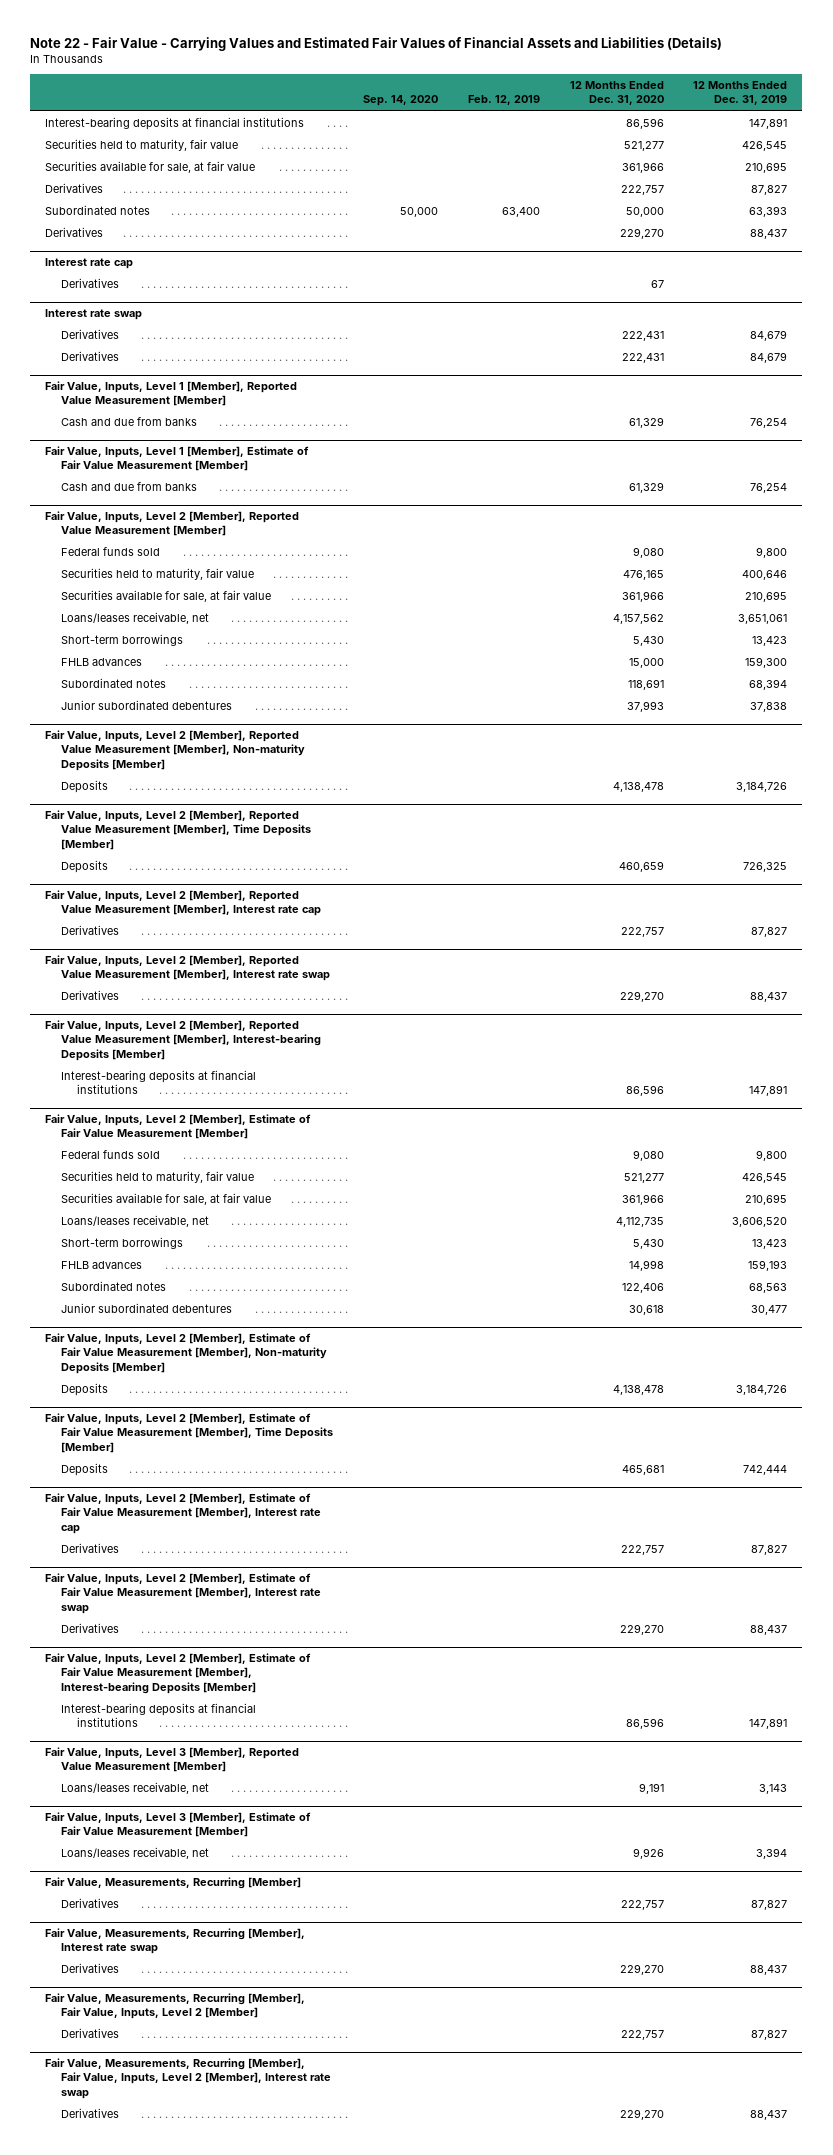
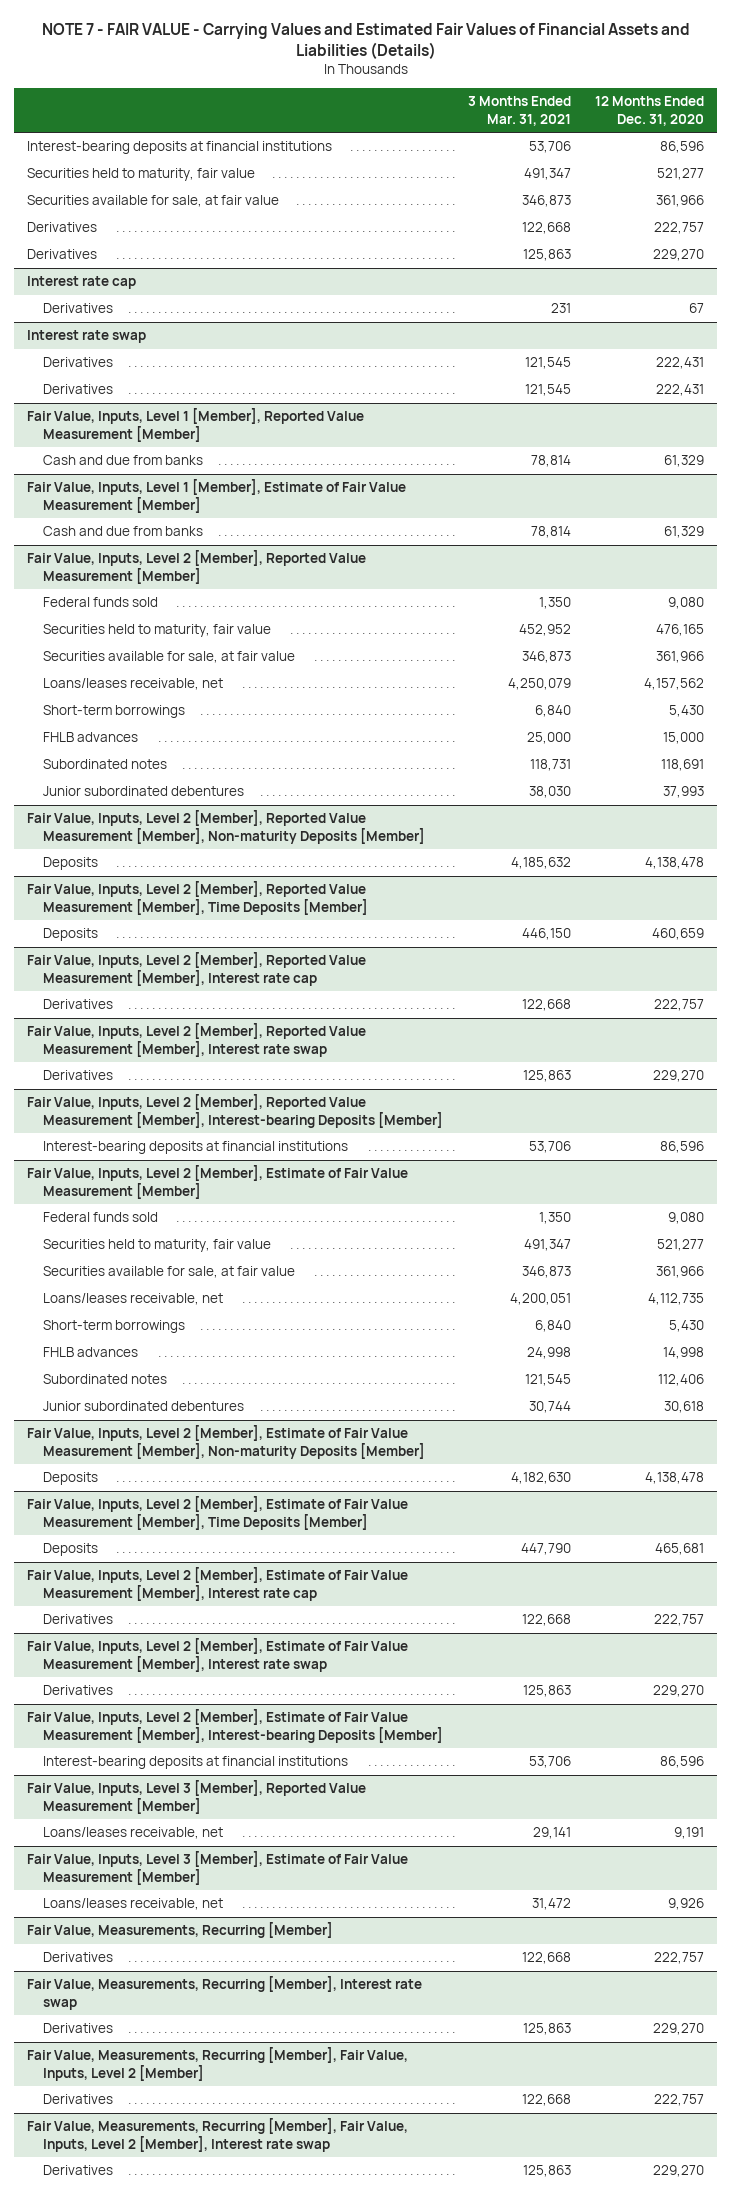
- Note 22 - Fair Value - Carrying Values and Estimated Fair Values of Financial Assets and Liabilities (Details)
+ NOTE 7 - FAIR VALUE - Carrying Values and Estimated Fair Values of Financial Assets and Liabilities (Details)
- | Sep. 14, 2020 | Feb. 12, 2019 | 12 Months Ended Dec. 31, 2020 | 12 Months Ended Dec. 31, 2019
+ | 3 Months Ended Mar. 31, 2021 | 12 Months Ended Dec. 31, 2020
- Subordinated notes | 50,000 | 63,400 | 50,000 | 63,393
@ Fair Value, Inputs, Level 2 [Member], Estimate of Fair Value Measurement [Member]
- Subordinated notes | | | 122,406 | 68,563
+ Subordinated notes | 121,545 | 112,406

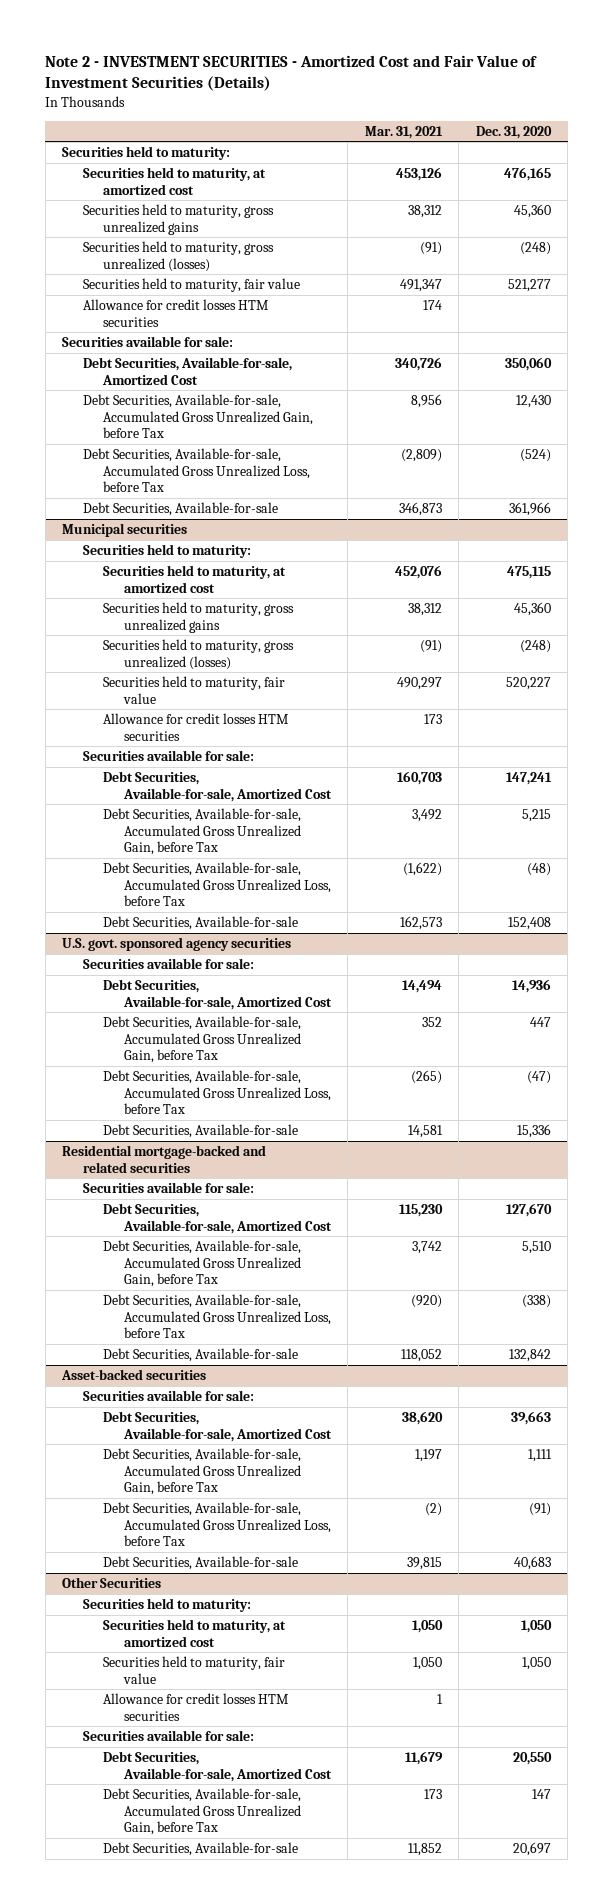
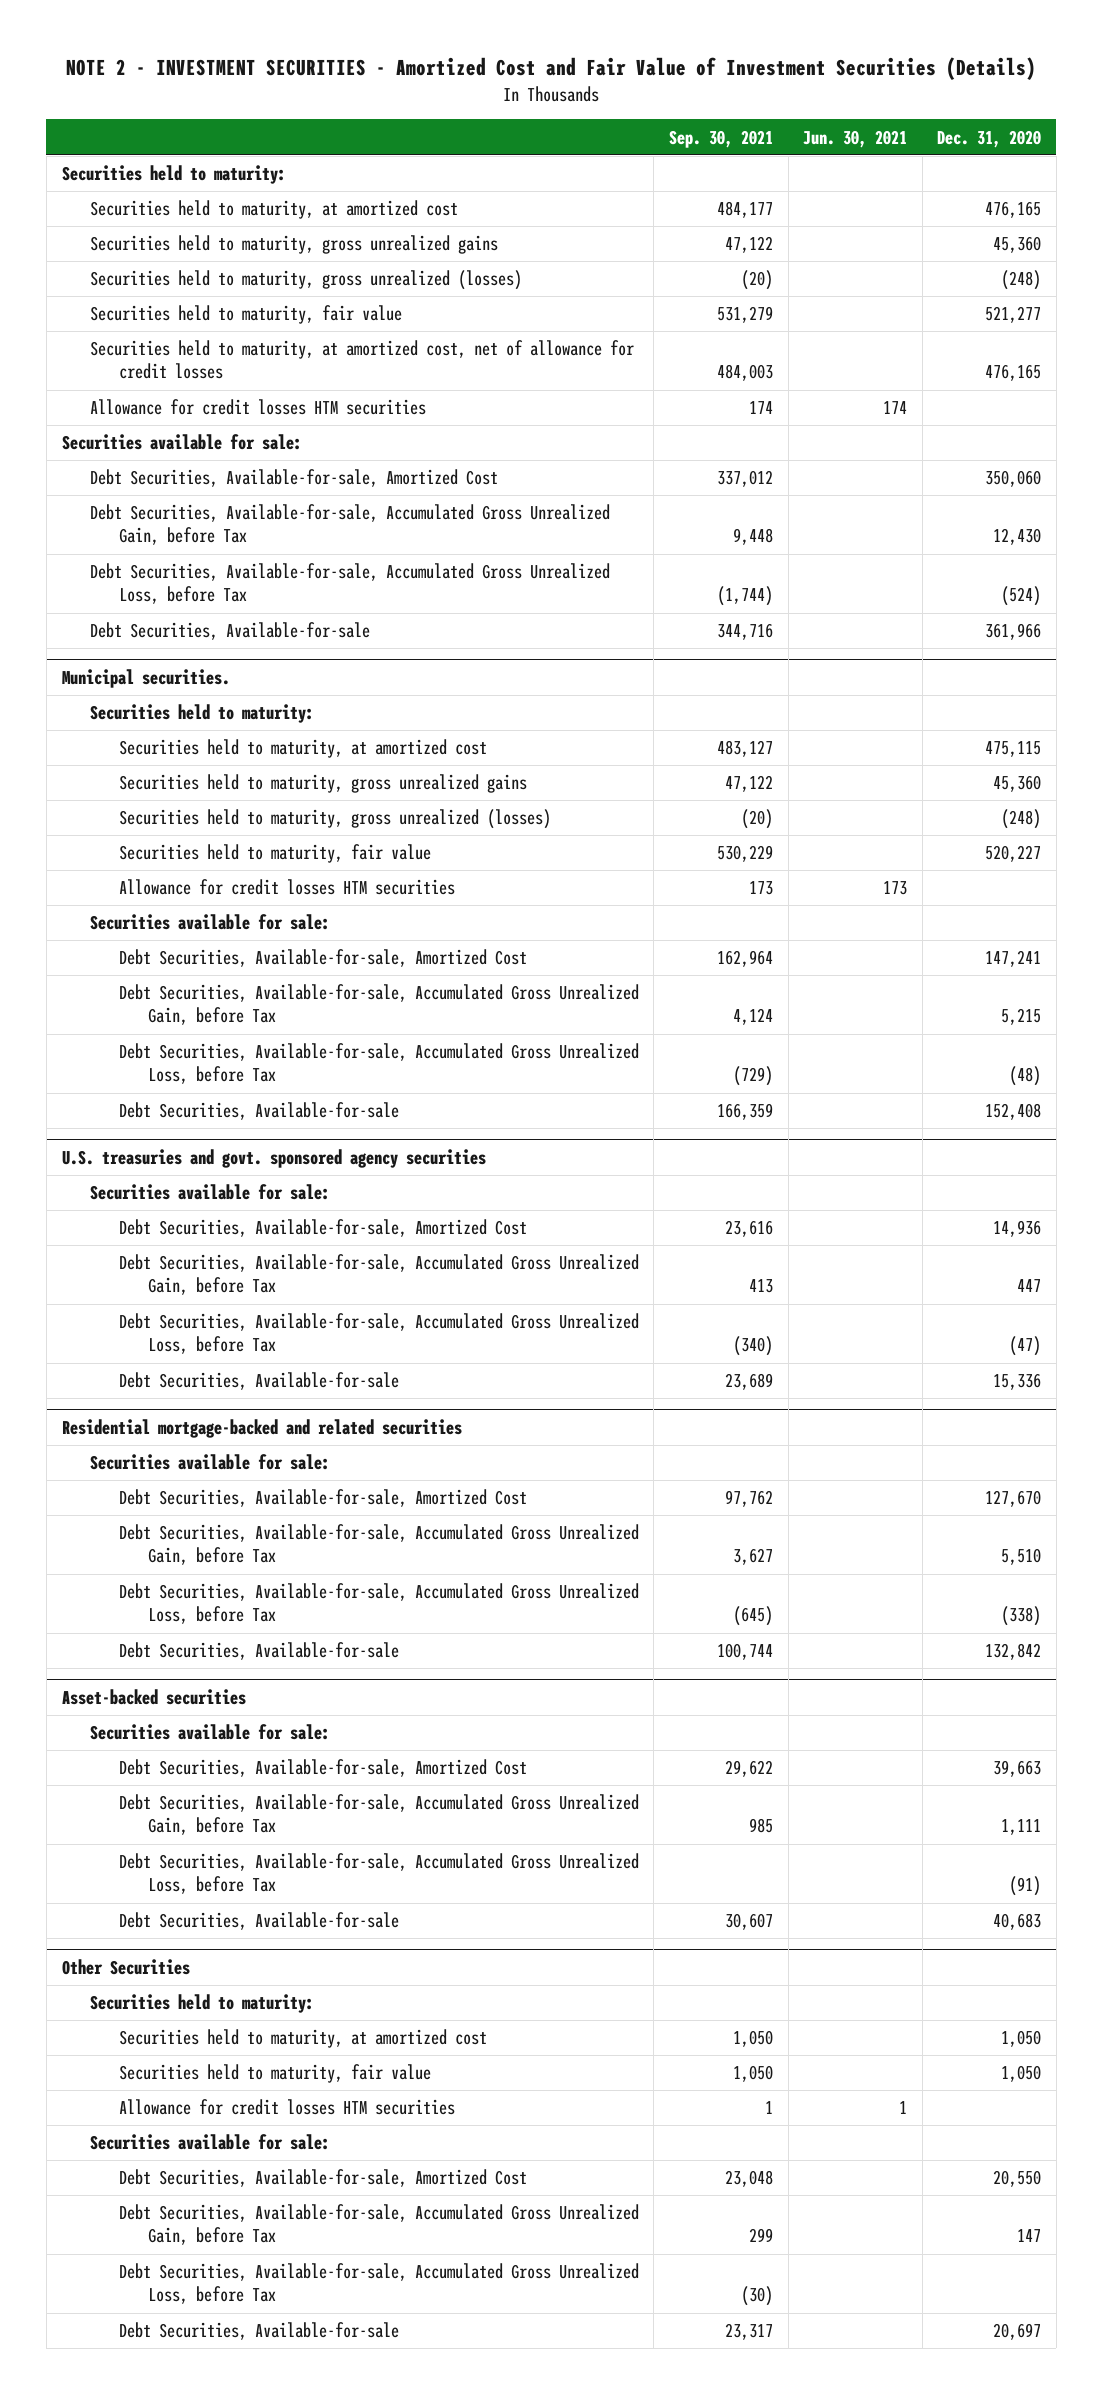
- Note 2 - INVESTMENT SECURITIES - Amortized Cost and Fair Value of Investment Securities (Details)
+ NOTE 2 - INVESTMENT SECURITIES - Amortized Cost and Fair Value of Investment Securities (Details)
- | Mar. 31, 2021 | Dec. 31, 2020
+ | Sep. 30, 2021 | Jun. 30, 2021 | Dec. 31, 2020
+ Securities held to maturity, at amortized cost, net of allowance for credit losses | 484,003 | | 476,165
- Municipal securities
+ Municipal securities.
- U.S. govt. sponsored agency securities
+ U.S. treasuries and govt. sponsored agency securities
@ Other Securities
+ Debt Securities, Available-for-sale, Accumulated Gross Unrealized Loss, before Tax | (30) | |

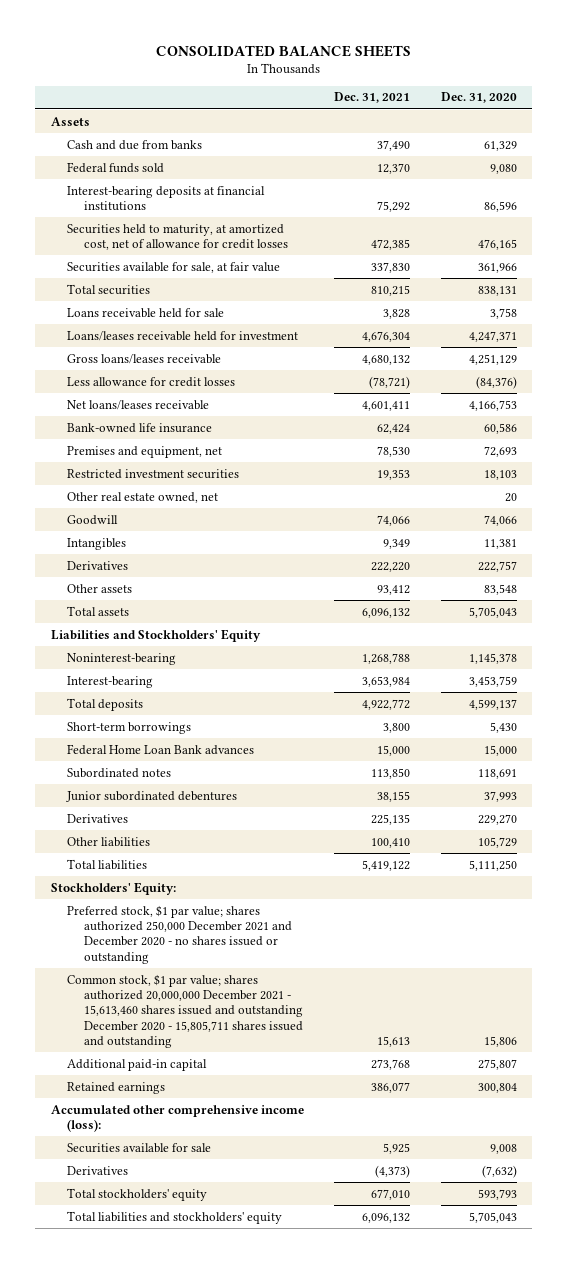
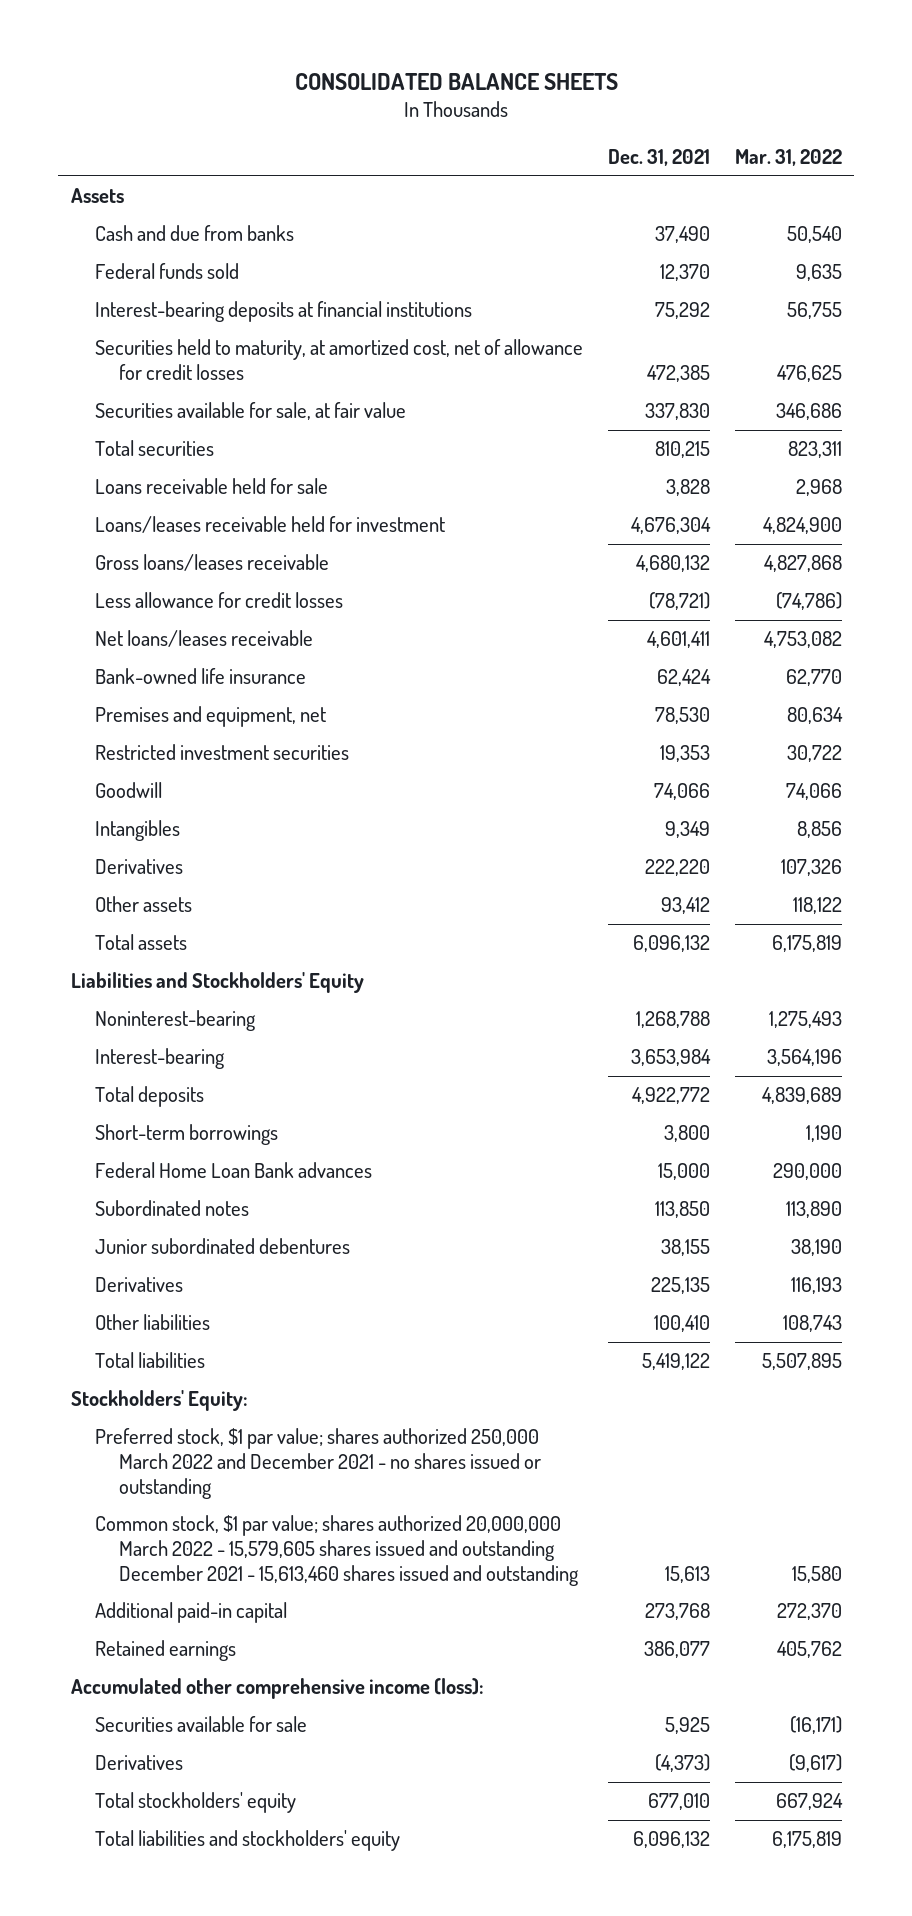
- | Dec. 31, 2021 | Dec. 31, 2020
+ | Dec. 31, 2021 | Mar. 31, 2022
- Other real estate owned, net | | 20
- Preferred stock, $1 par value; shares authorized 250,000 December 2021 and December 2020 - no shares issued or outstanding
- Common stock, $1 par value; shares authorized 20,000,000 December 2021 - 15,613,460 shares issued and outstanding December 2020 - 15,805,711 shares issued and outstanding | 15,613 | 15,806
+ Preferred stock, $1 par value; shares authorized 250,000 March 2022 and December 2021 - no shares issued or outstanding
+ Common stock, $1 par value; shares authorized 20,000,000 March 2022 - 15,579,605 shares issued and outstanding December 2021 - 15,613,460 shares issued and outstanding | 15,613 | 15,580

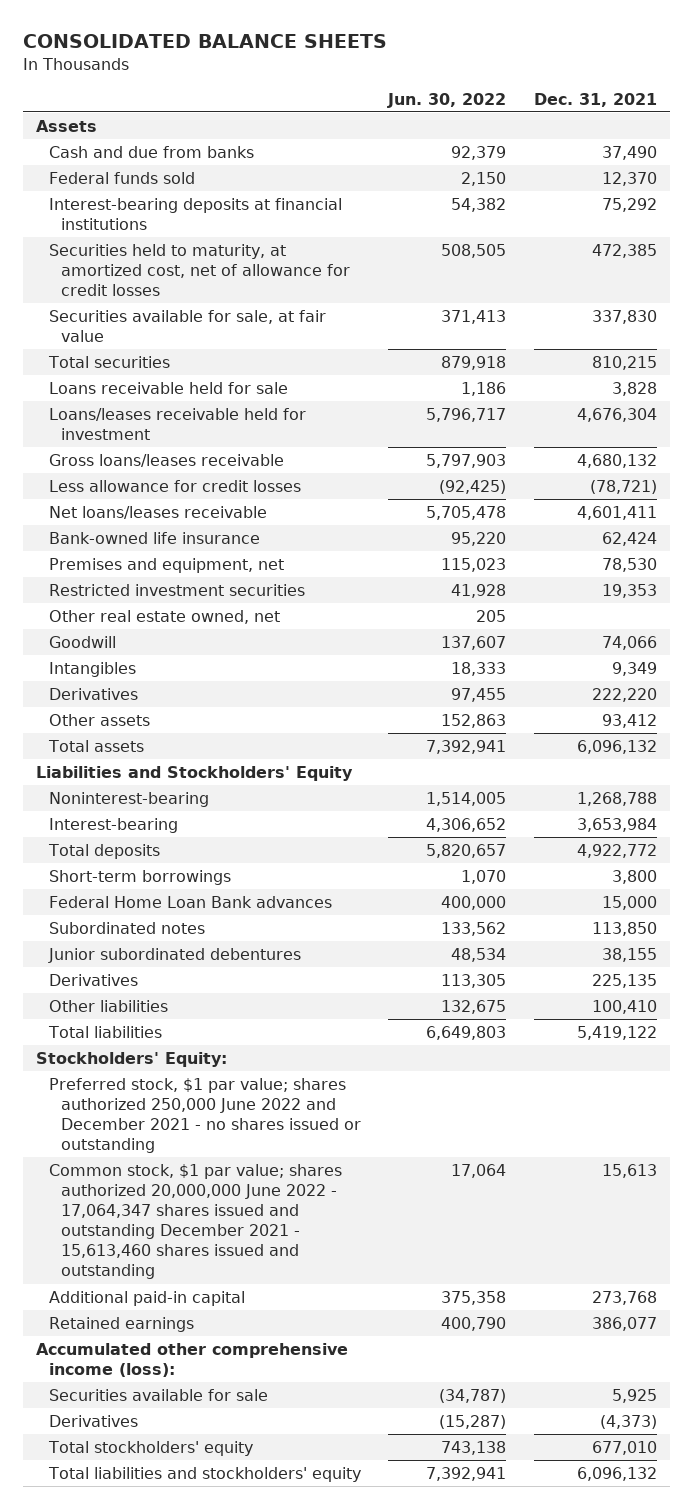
- | Dec. 31, 2021 | Mar. 31, 2022
+ | Jun. 30, 2022 | Dec. 31, 2021
+ Other real estate owned, net | 205 |
- Preferred stock, $1 par value; shares authorized 250,000 March 2022 and December 2021 - no shares issued or outstanding
- Common stock, $1 par value; shares authorized 20,000,000 March 2022 - 15,579,605 shares issued and outstanding December 2021 - 15,613,460 shares issued and outstanding | 15,613 | 15,580
+ Preferred stock, $1 par value; shares authorized 250,000 June 2022 and December 2021 - no shares issued or outstanding
+ Common stock, $1 par value; shares authorized 20,000,000 June 2022 - 17,064,347 shares issued and outstanding December 2021 - 15,613,460 shares issued and outstanding | 17,064 | 15,613

